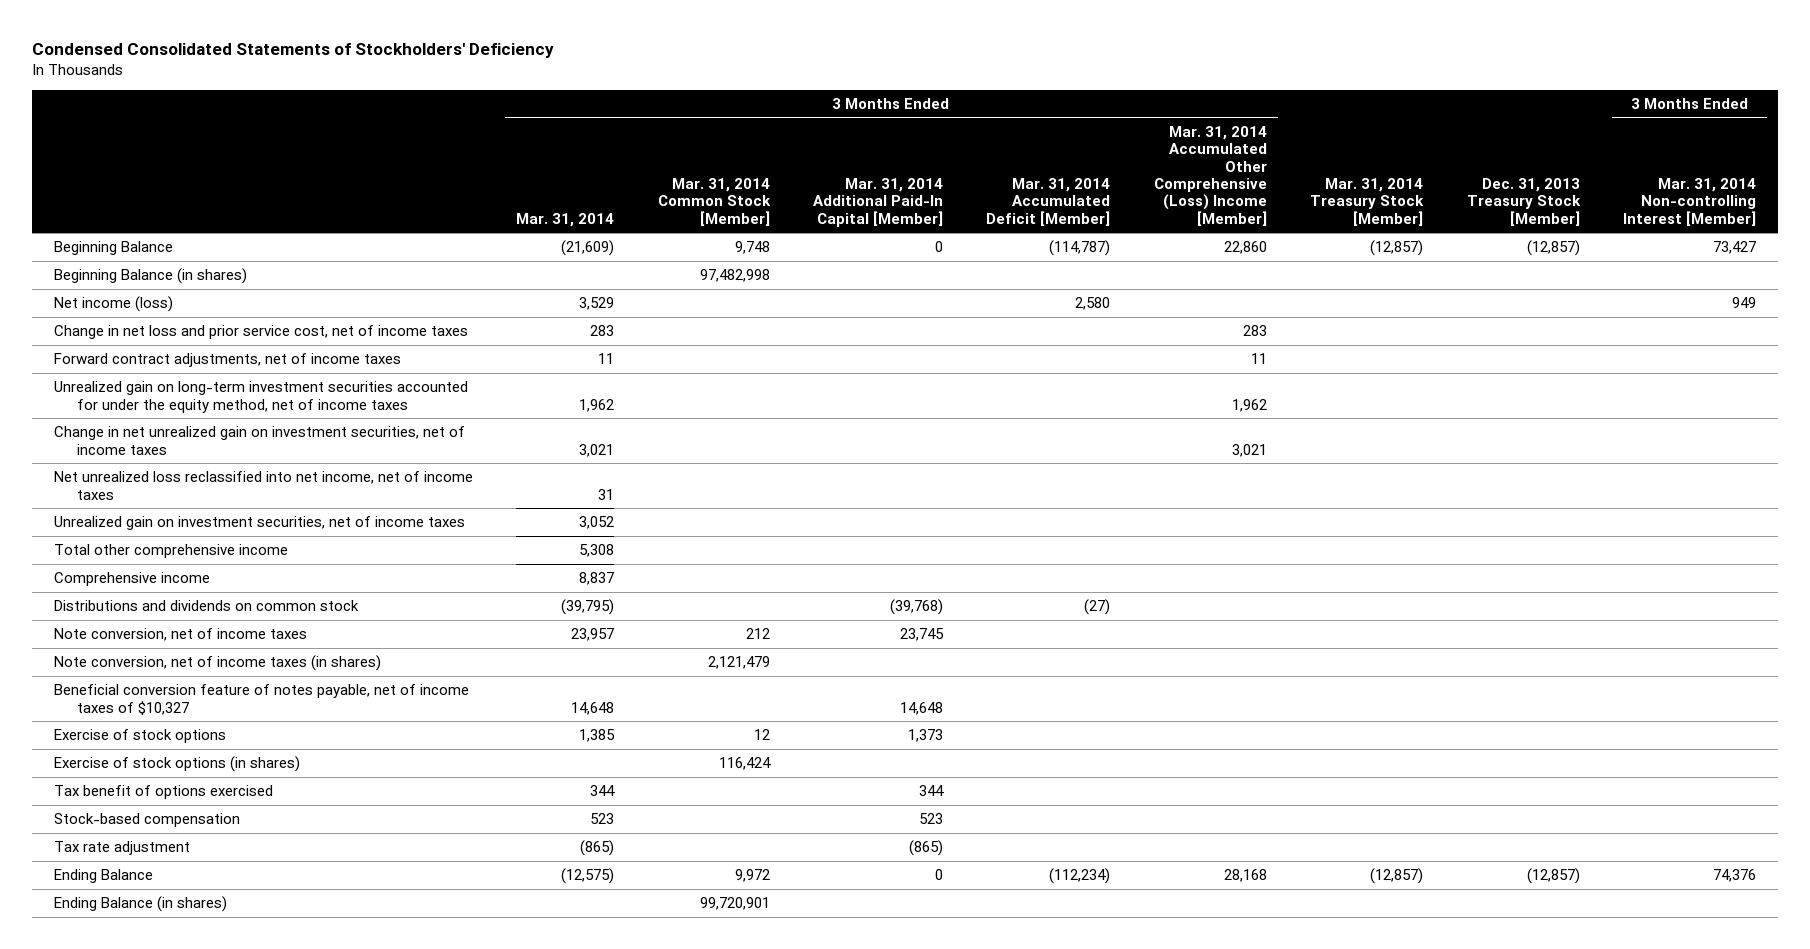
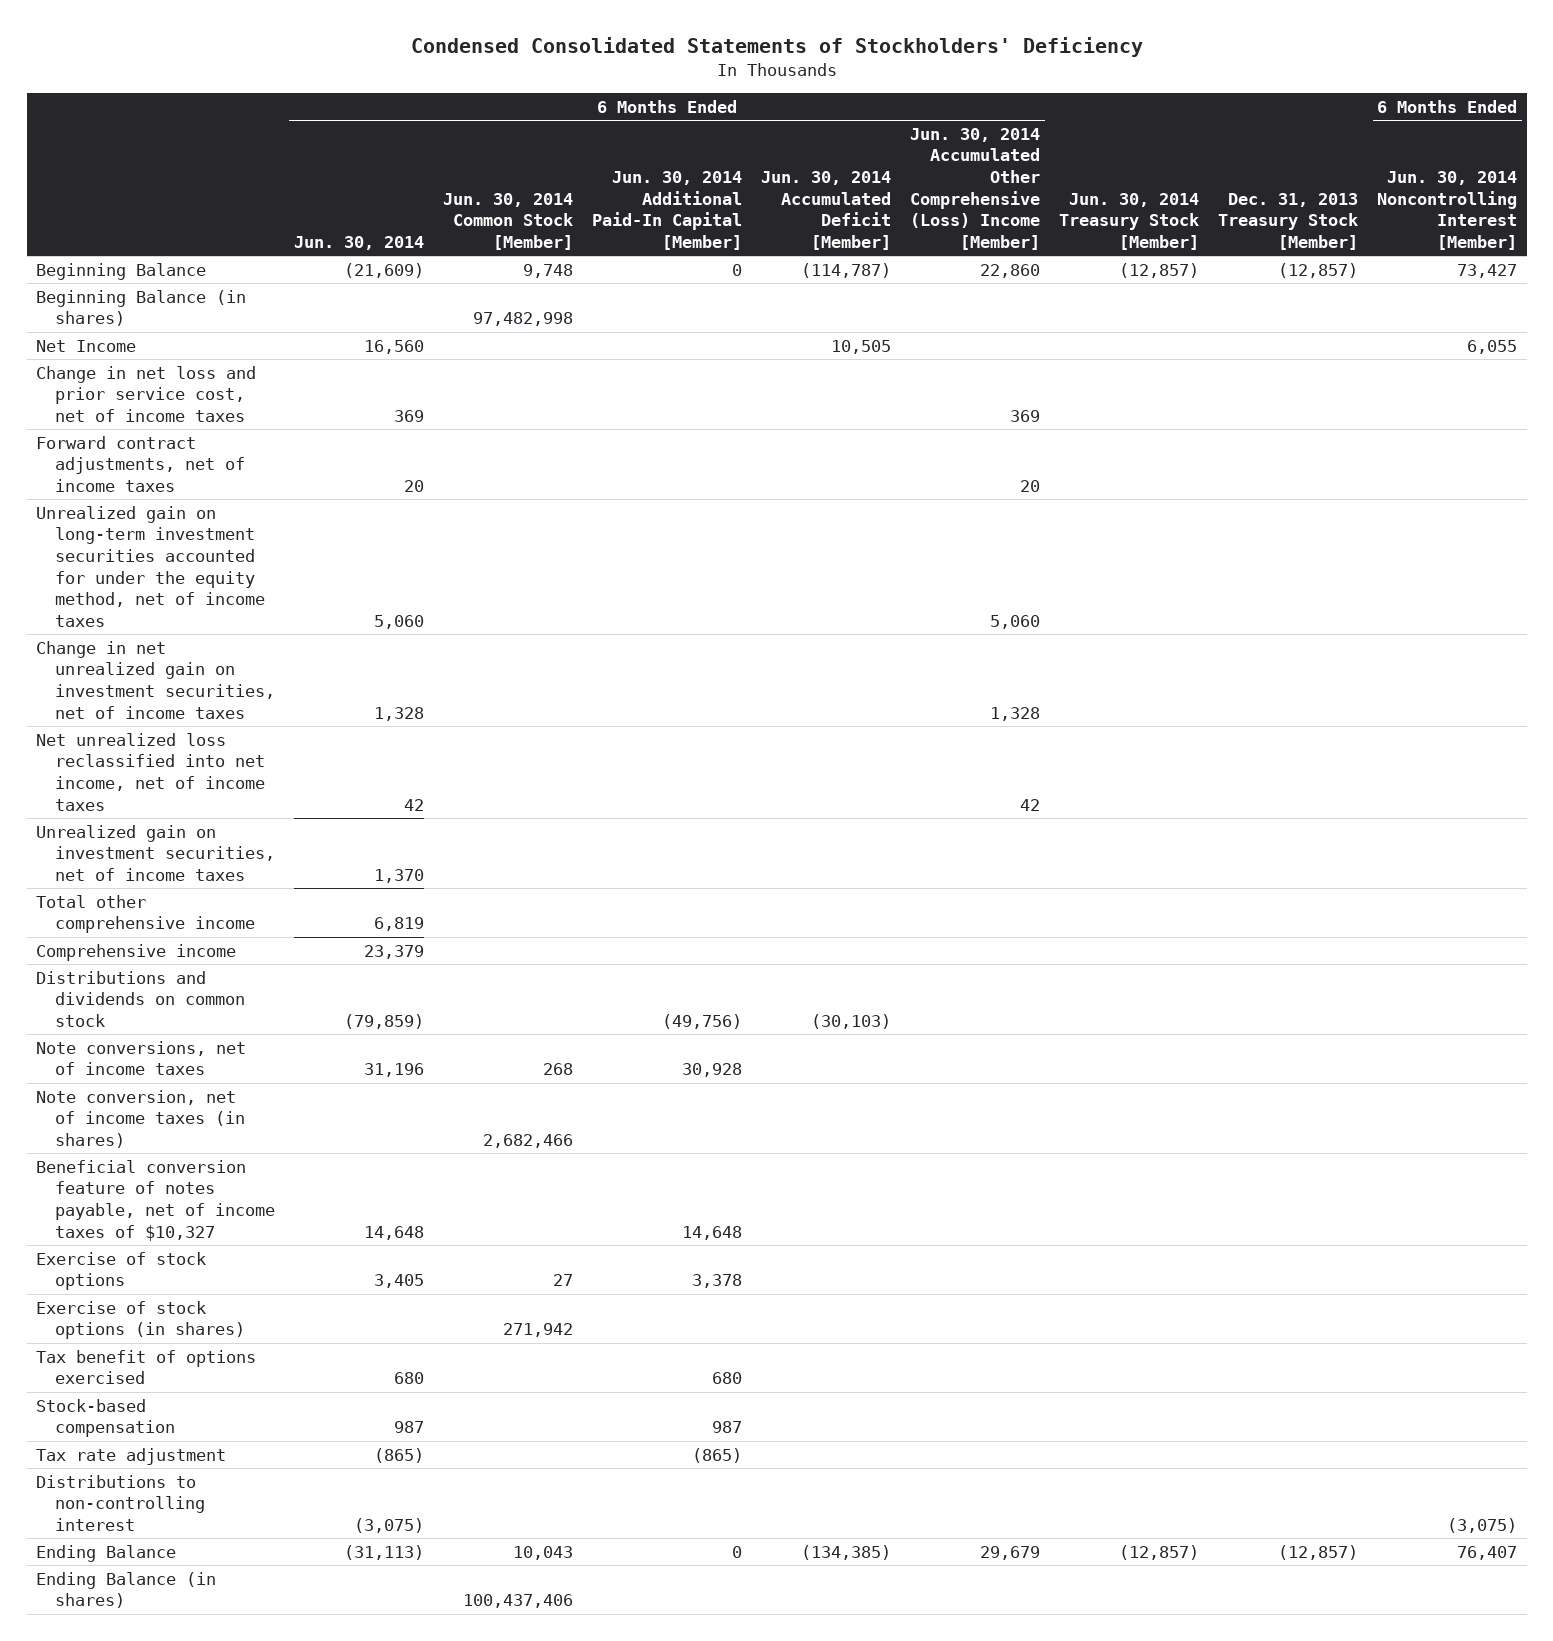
- | 3 Months Ended Mar. 31, 2014 | 3 Months Ended Mar. 31, 2014 Common Stock [Member] | 3 Months Ended Mar. 31, 2014 Additional Paid-In Capital [Member] | 3 Months Ended Mar. 31, 2014 Accumulated Deficit [Member] | 3 Months Ended Mar. 31, 2014 Accumulated Other Comprehensive (Loss) Income [Member] | Mar. 31, 2014 Treasury Stock [Member] | Dec. 31, 2013 Treasury Stock [Member] | 3 Months Ended Mar. 31, 2014 Non-controlling Interest [Member]
+ | 6 Months Ended Jun. 30, 2014 | 6 Months Ended Jun. 30, 2014 Common Stock [Member] | 6 Months Ended Jun. 30, 2014 Additional Paid-In Capital [Member] | 6 Months Ended Jun. 30, 2014 Accumulated Deficit [Member] | 6 Months Ended Jun. 30, 2014 Accumulated Other Comprehensive (Loss) Income [Member] | Jun. 30, 2014 Treasury Stock [Member] | Dec. 31, 2013 Treasury Stock [Member] | 6 Months Ended Jun. 30, 2014 Noncontrolling Interest [Member]
- Net income (loss) | 3,529 | | | 2,580 | | | | 949
+ Net Income | 16,560 | | | 10,505 | | | | 6,055
- Note conversion, net of income taxes | 23,957 | 212 | 23,745 | | | | |
+ Note conversions, net of income taxes | 31,196 | 268 | 30,928 | | | | |
+ Distributions to non-controlling interest | (3,075) | | | | | | | (3,075)

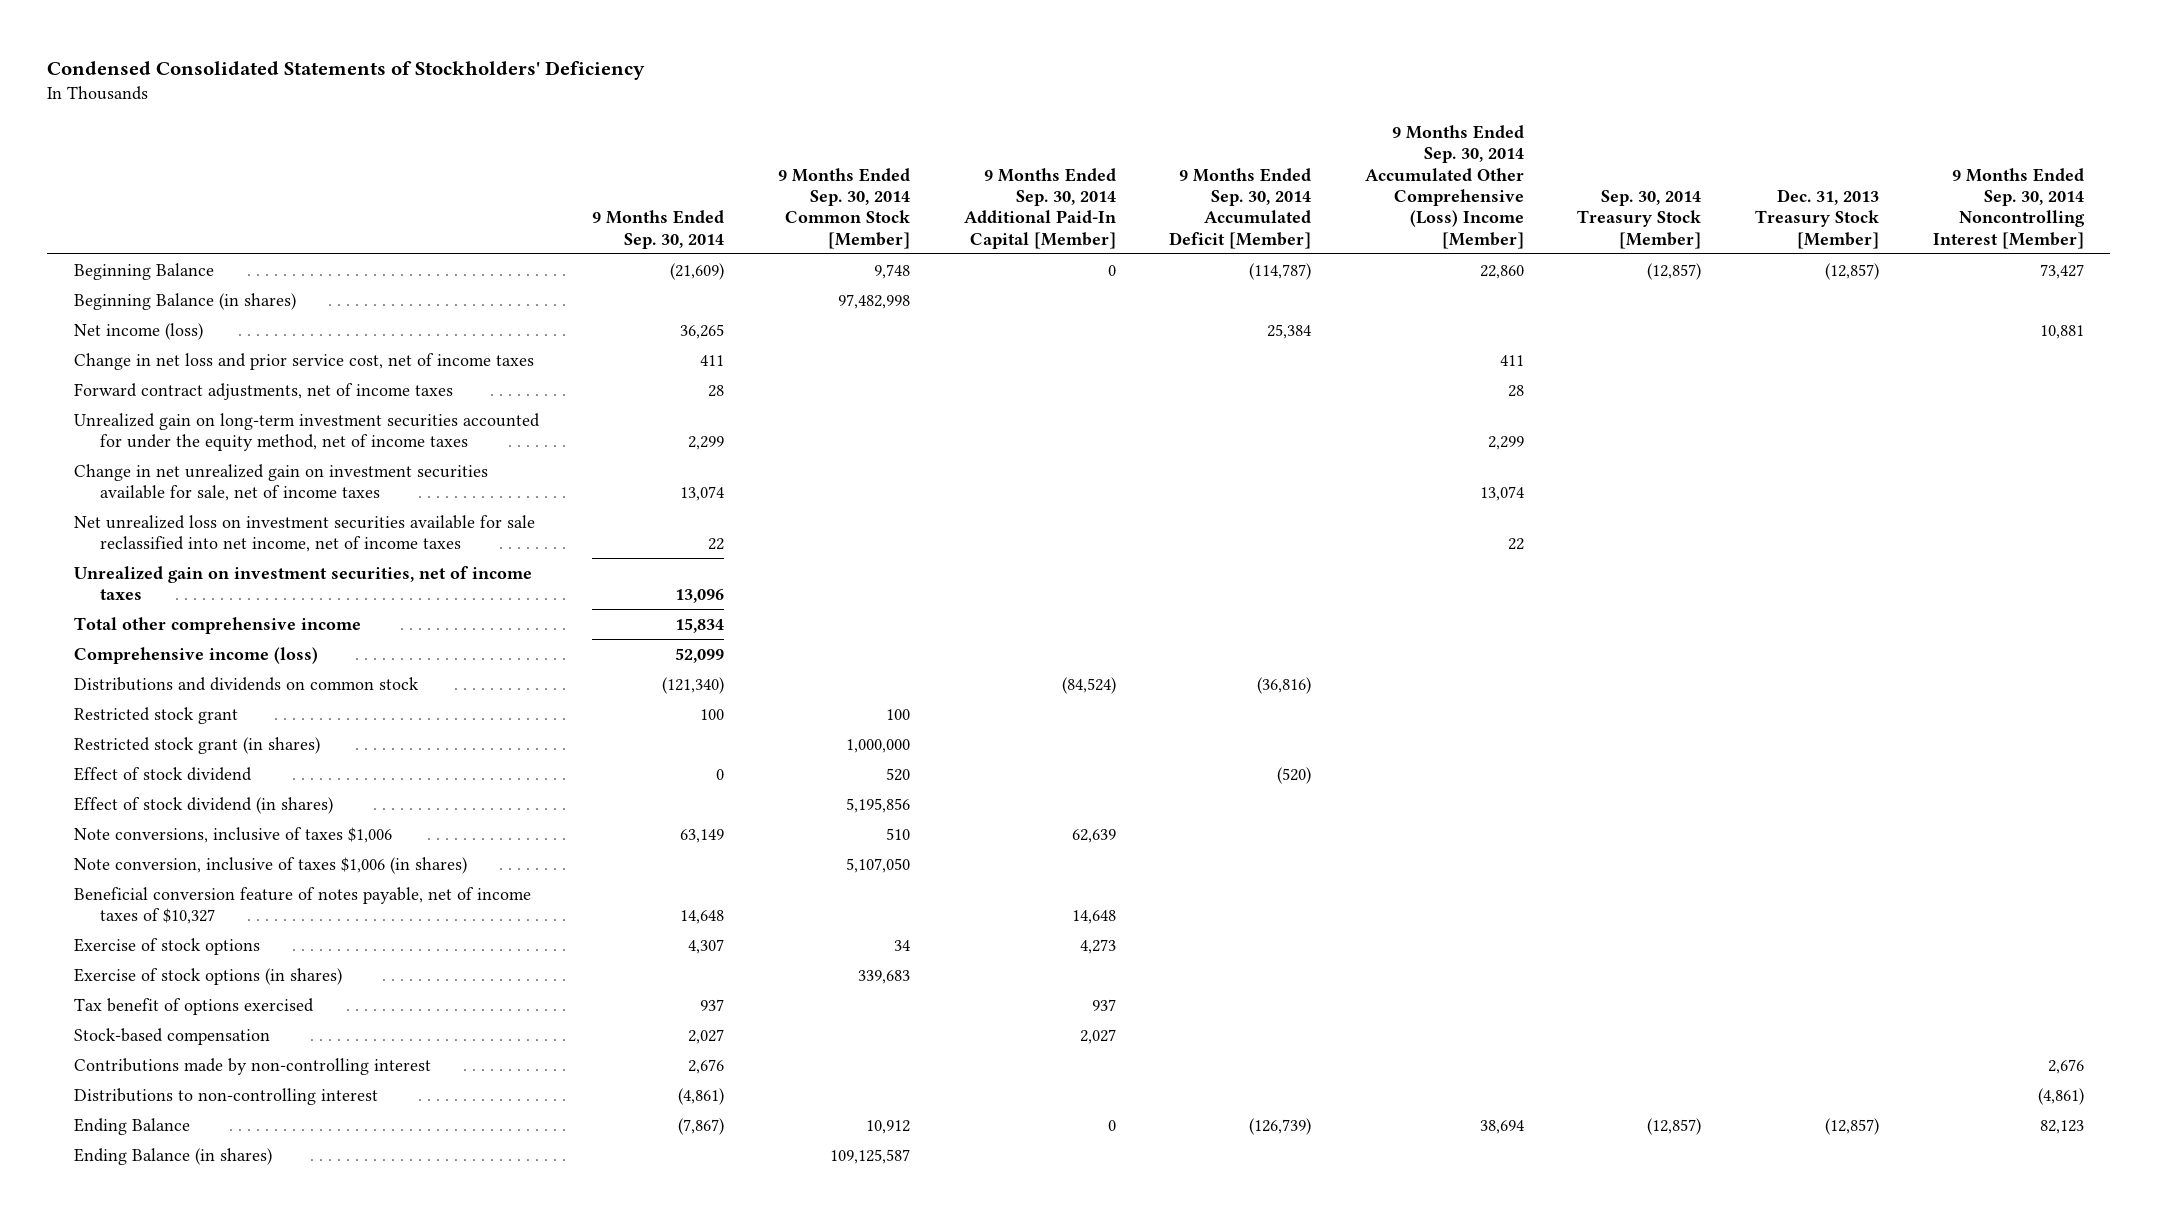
- | 6 Months Ended Jun. 30, 2014 | 6 Months Ended Jun. 30, 2014 Common Stock [Member] | 6 Months Ended Jun. 30, 2014 Additional Paid-In Capital [Member] | 6 Months Ended Jun. 30, 2014 Accumulated Deficit [Member] | 6 Months Ended Jun. 30, 2014 Accumulated Other Comprehensive (Loss) Income [Member] | Jun. 30, 2014 Treasury Stock [Member] | Dec. 31, 2013 Treasury Stock [Member] | 6 Months Ended Jun. 30, 2014 Noncontrolling Interest [Member]
+ | 9 Months Ended Sep. 30, 2014 | 9 Months Ended Sep. 30, 2014 Common Stock [Member] | 9 Months Ended Sep. 30, 2014 Additional Paid-In Capital [Member] | 9 Months Ended Sep. 30, 2014 Accumulated Deficit [Member] | 9 Months Ended Sep. 30, 2014 Accumulated Other Comprehensive (Loss) Income [Member] | Sep. 30, 2014 Treasury Stock [Member] | Dec. 31, 2013 Treasury Stock [Member] | 9 Months Ended Sep. 30, 2014 Noncontrolling Interest [Member]
- Net Income | 16,560 | | | 10,505 | | | | 6,055
+ Net income (loss) | 36,265 | | | 25,384 | | | | 10,881
- Change in net unrealized gain on investment securities, net of income taxes | 1,328 | | | | 1,328 | | |
- Net unrealized loss reclassified into net income, net of income taxes | 42 | | | | 42 | | |
+ Change in net unrealized gain on investment securities available for sale, net of income taxes | 13,074 | | | | 13,074 | | |
+ Net unrealized loss on investment securities available for sale reclassified into net income, net of income taxes | 22 | | | | 22 | | |
- Comprehensive income | 23,379 | | | | | | |
+ Comprehensive income (loss) | 52,099 | | | | | | |
- Note conversions, net of income taxes | 31,196 | 268 | 30,928 | | | | |
- Note conversion, net of income taxes (in shares) | | 2,682,466 | | | | | |
+ Restricted stock grant | 100 | 100 | | | | | |
+ Restricted stock grant (in shares) | | 1,000,000 | | | | | |
+ Effect of stock dividend | 0 | 520 | | (520) | | | |
+ Effect of stock dividend (in shares) | | 5,195,856 | | | | | |
+ Note conversions, inclusive of taxes $1,006 | 63,149 | 510 | 62,639 | | | | |
+ Note conversion, inclusive of taxes $1,006 (in shares) | | 5,107,050 | | | | | |
- Tax rate adjustment | (865) | | (865) | | | | |
+ Contributions made by non-controlling interest | 2,676 | | | | | | | 2,676

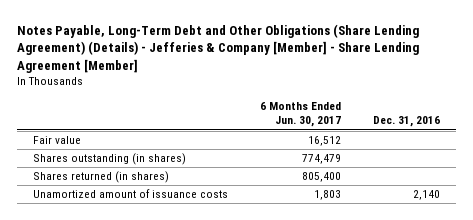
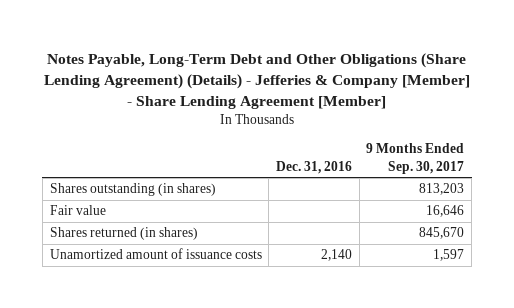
- | 6 Months Ended Jun. 30, 2017 | Dec. 31, 2016
+ | Dec. 31, 2016 | 9 Months Ended Sep. 30, 2017
moved down: Fair value | | 16,646

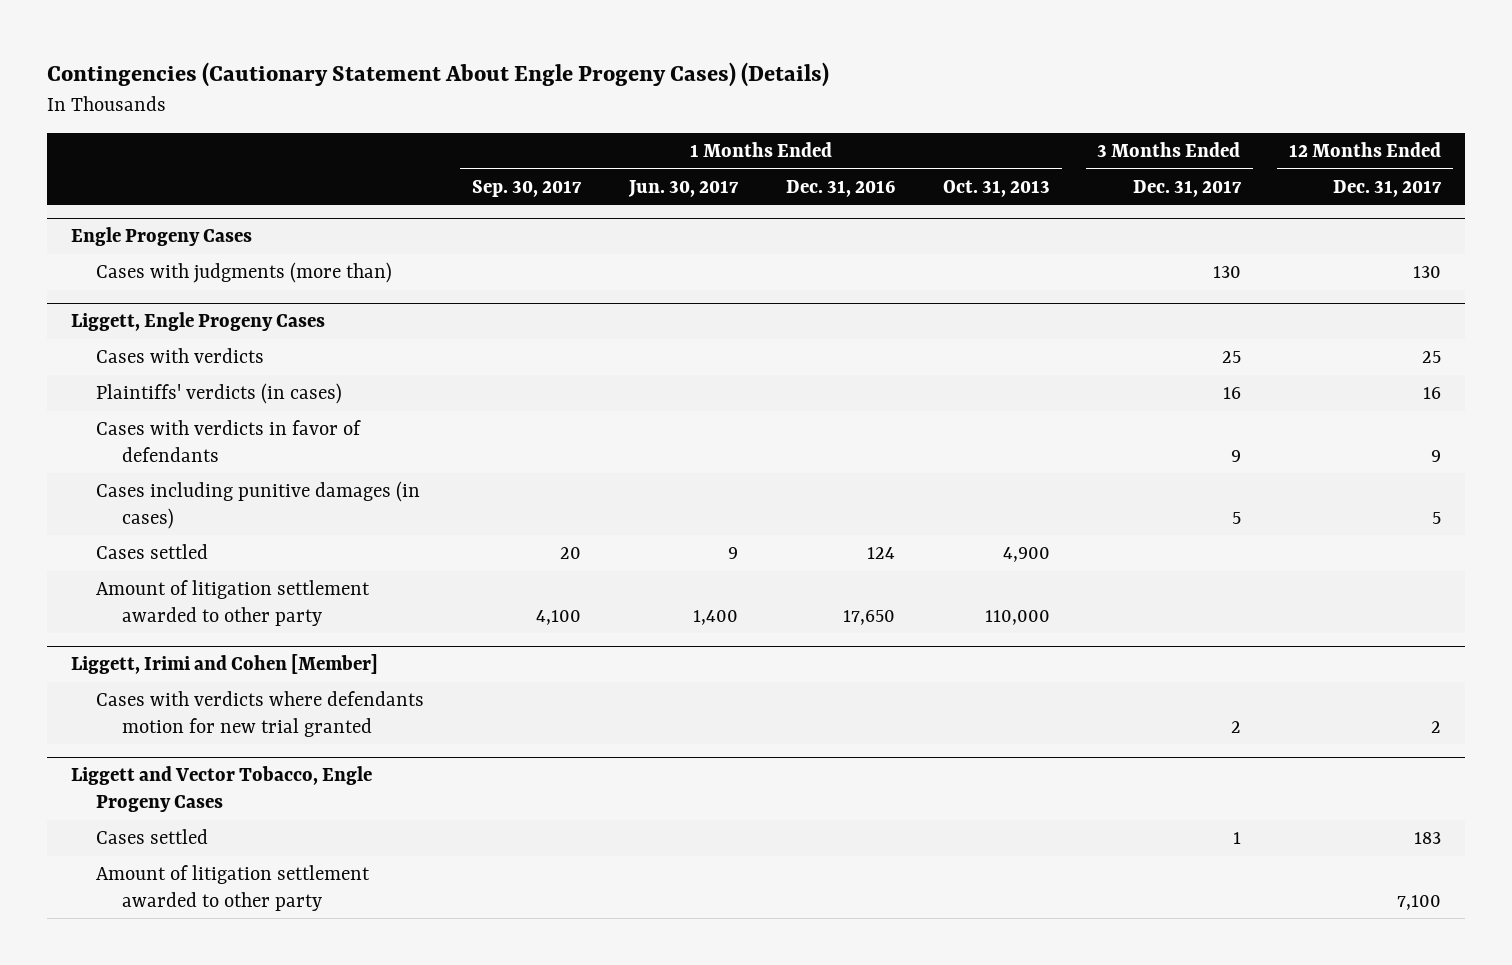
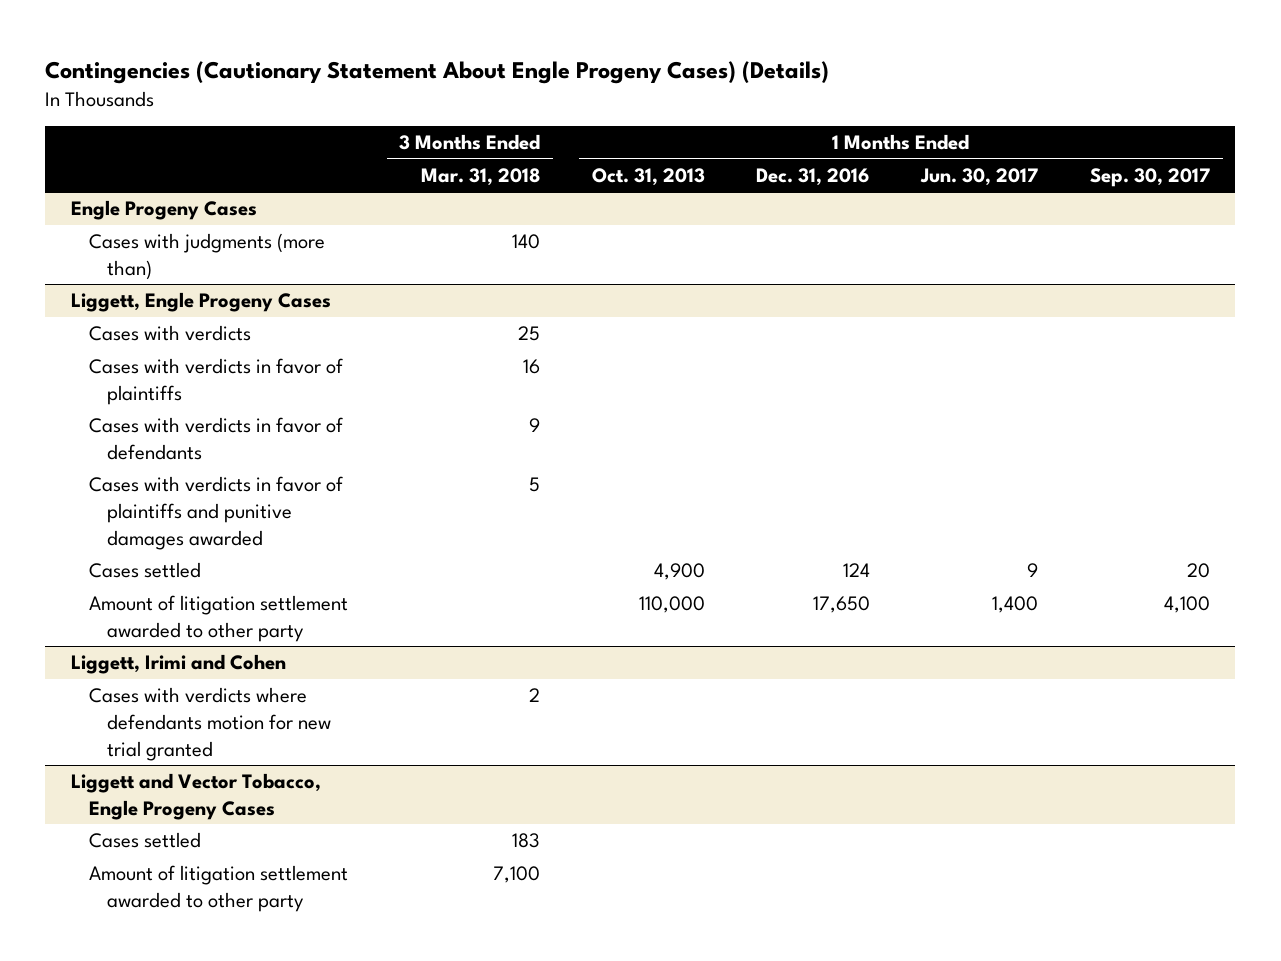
- | 1 Months Ended Sep. 30, 2017 | 1 Months Ended Jun. 30, 2017 | 1 Months Ended Dec. 31, 2016 | 1 Months Ended Oct. 31, 2013 | 3 Months Ended Dec. 31, 2017 | 12 Months Ended Dec. 31, 2017
+ | 3 Months Ended Mar. 31, 2018 | 1 Months Ended Oct. 31, 2013 | 1 Months Ended Dec. 31, 2016 | 1 Months Ended Jun. 30, 2017 | 1 Months Ended Sep. 30, 2017
@ Liggett, Engle Progeny Cases
- Plaintiffs' verdicts (in cases) | | | | | 16 | 16
+ Cases with verdicts in favor of plaintiffs | 16 | | | |
- Cases including punitive damages (in cases) | | | | | 5 | 5
+ Cases with verdicts in favor of plaintiffs and punitive damages awarded | 5 | | | |
- Liggett, Irimi and Cohen [Member]
+ Liggett, Irimi and Cohen

